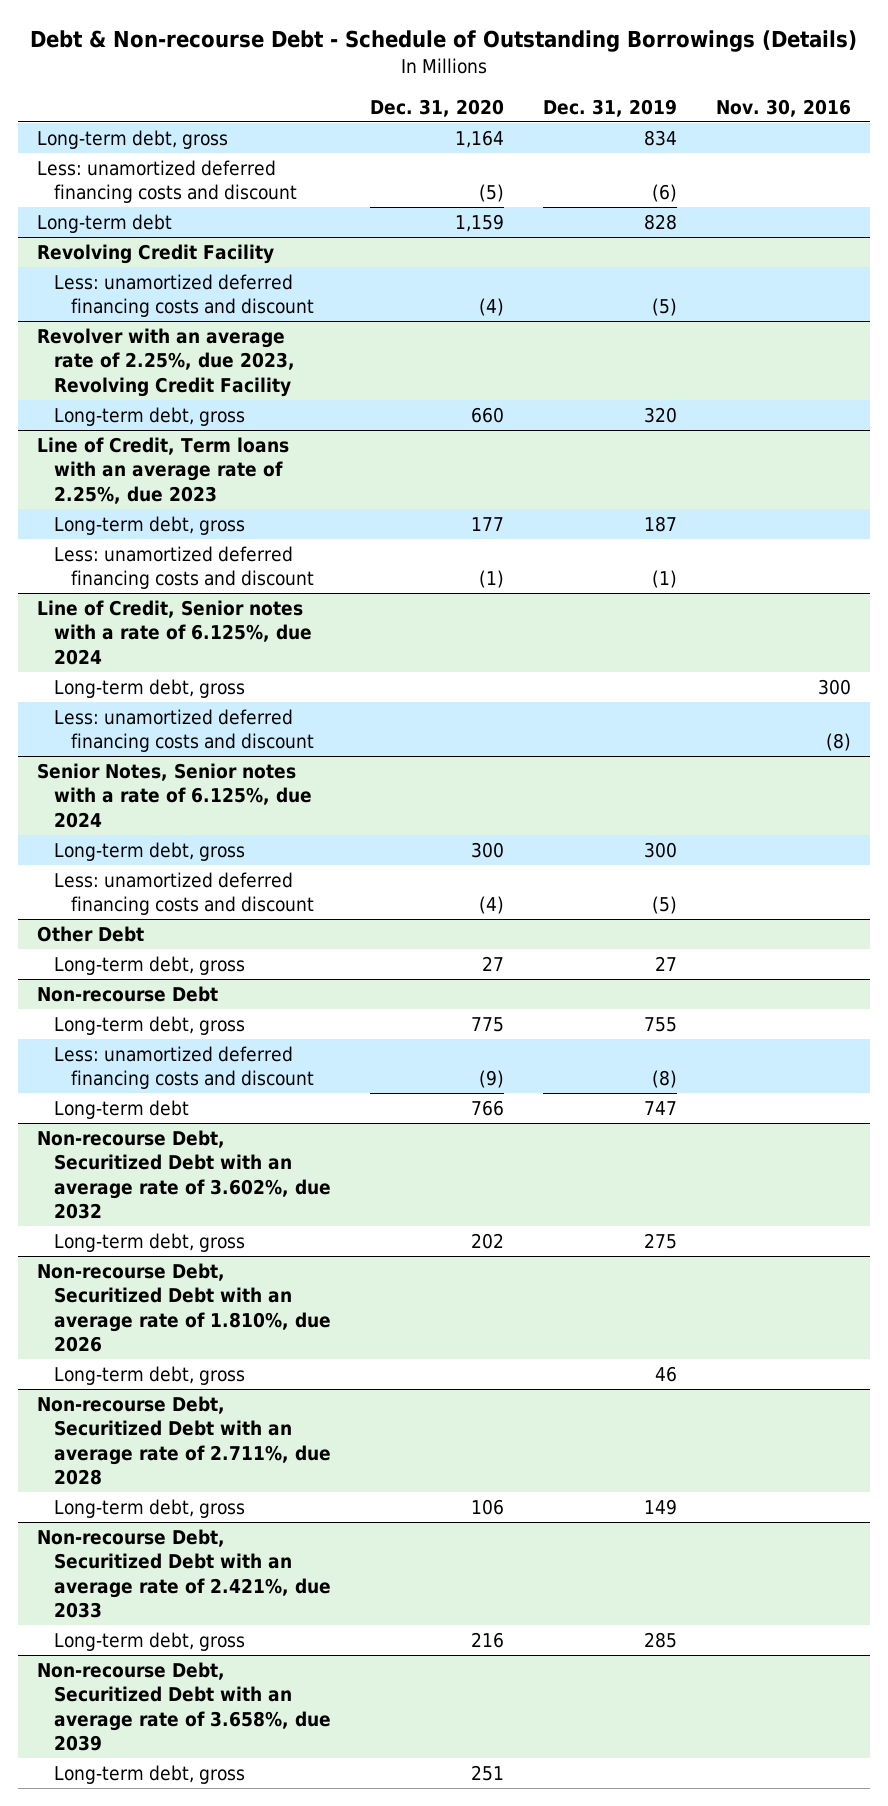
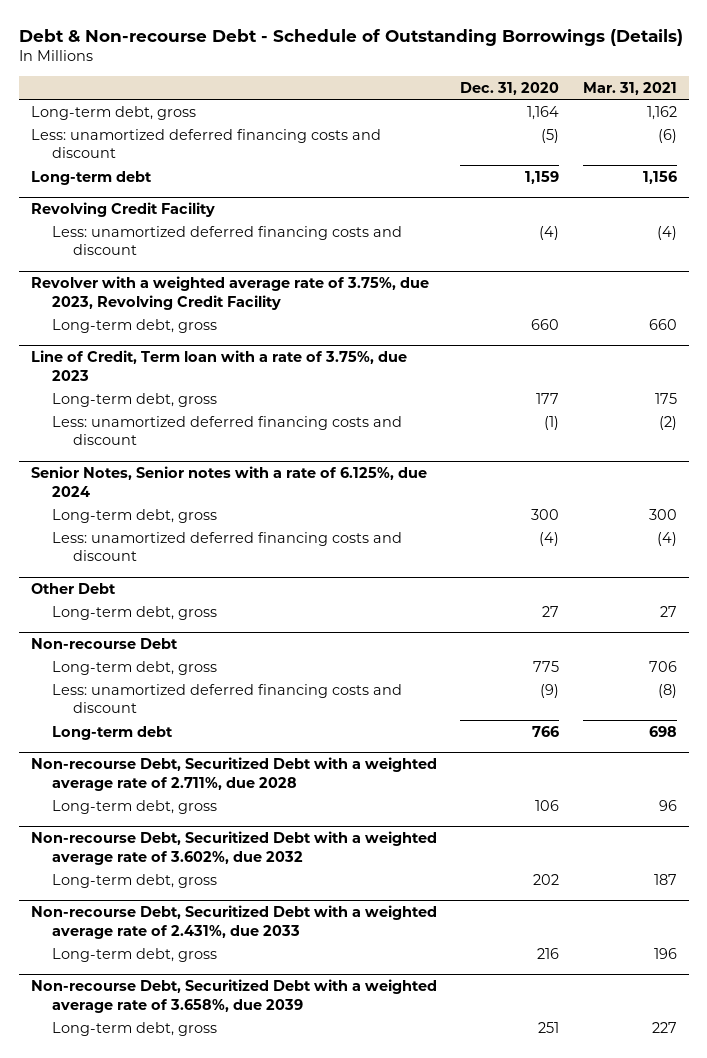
- | Dec. 31, 2020 | Dec. 31, 2019 | Nov. 30, 2016
+ | Dec. 31, 2020 | Mar. 31, 2021
- Revolver with an average rate of 2.25%, due 2023, Revolving Credit Facility
+ Revolver with a weighted average rate of 3.75%, due 2023, Revolving Credit Facility
- Line of Credit, Term loans with an average rate of 2.25%, due 2023
+ Line of Credit, Term loan with a rate of 3.75%, due 2023
- Line of Credit, Senior notes with a rate of 6.125%, due 2024
- Long-term debt, gross | | | 300
- Less: unamortized deferred financing costs and discount | | | (8)
- Non-recourse Debt, Securitized Debt with an average rate of 3.602%, due 2032
- Long-term debt, gross | 202 | 275 |
- Non-recourse Debt, Securitized Debt with an average rate of 1.810%, due 2026
- Long-term debt, gross | | 46 |
- Non-recourse Debt, Securitized Debt with an average rate of 2.711%, due 2028
+ Non-recourse Debt, Securitized Debt with a weighted average rate of 2.711%, due 2028
- Non-recourse Debt, Securitized Debt with an average rate of 2.421%, due 2033
+ Non-recourse Debt, Securitized Debt with a weighted average rate of 3.602%, due 2032
+ Long-term debt, gross | 202 | 187
+ Non-recourse Debt, Securitized Debt with a weighted average rate of 2.431%, due 2033
- Non-recourse Debt, Securitized Debt with an average rate of 3.658%, due 2039
+ Non-recourse Debt, Securitized Debt with a weighted average rate of 3.658%, due 2039

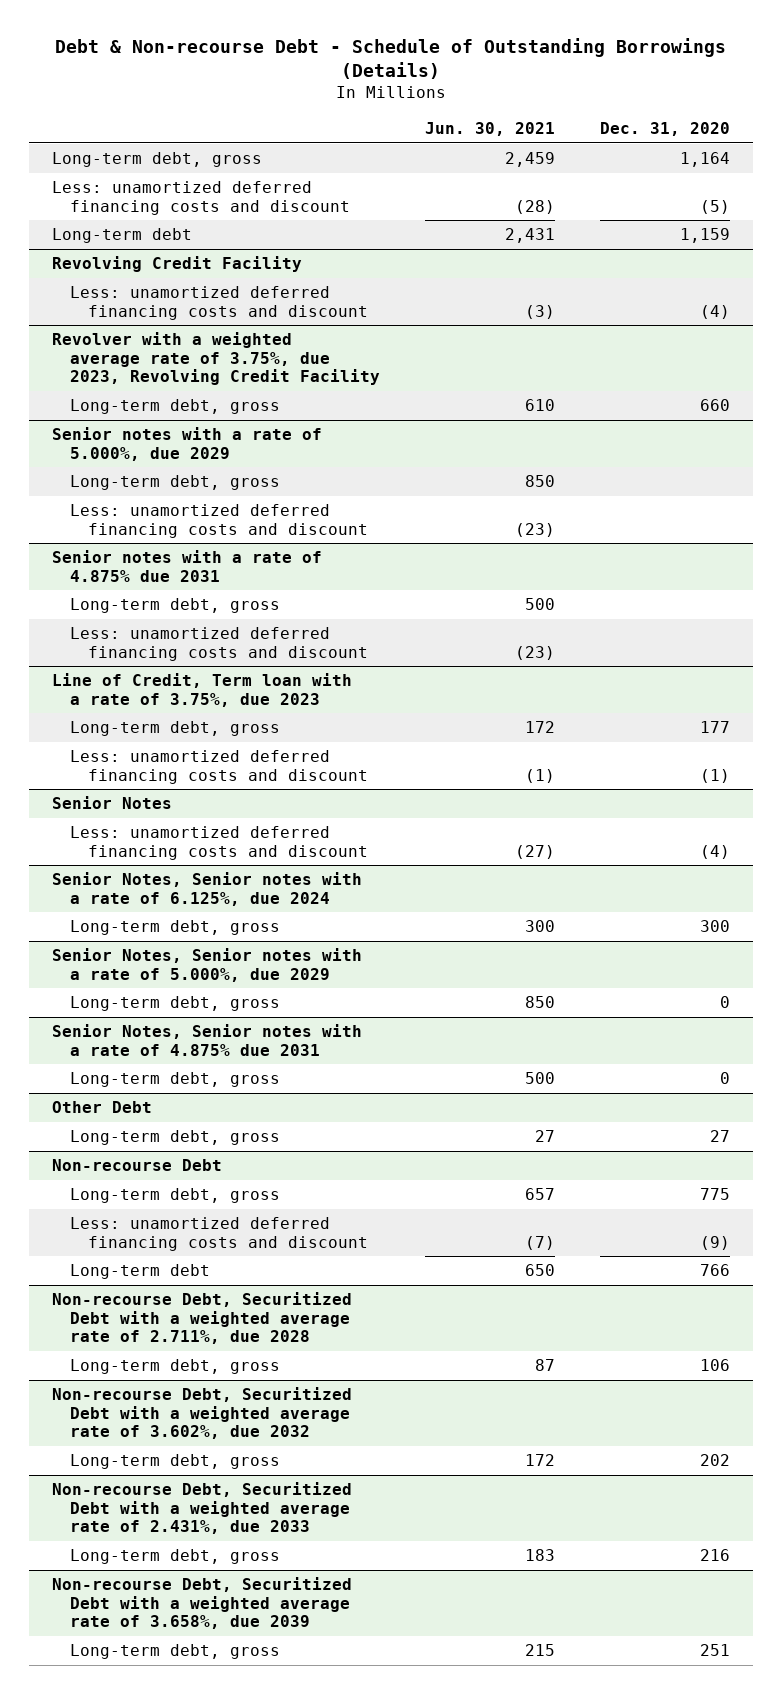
- | Dec. 31, 2020 | Mar. 31, 2021
+ | Jun. 30, 2021 | Dec. 31, 2020
+ Senior notes with a rate of 5.000%, due 2029
+ Long-term debt, gross | 850 |
+ Less: unamortized deferred financing costs and discount | (23) |
+ Senior notes with a rate of 4.875% due 2031
+ Long-term debt, gross | 500 |
+ Less: unamortized deferred financing costs and discount | (23) |
+ Senior Notes
+ Less: unamortized deferred financing costs and discount | (27) | (4)
@ Senior Notes, Senior notes with a rate of 6.125%, due 2024
- Less: unamortized deferred financing costs and discount | (4) | (4)
+ Senior Notes, Senior notes with a rate of 5.000%, due 2029
+ Long-term debt, gross | 850 | 0
+ Senior Notes, Senior notes with a rate of 4.875% due 2031
+ Long-term debt, gross | 500 | 0

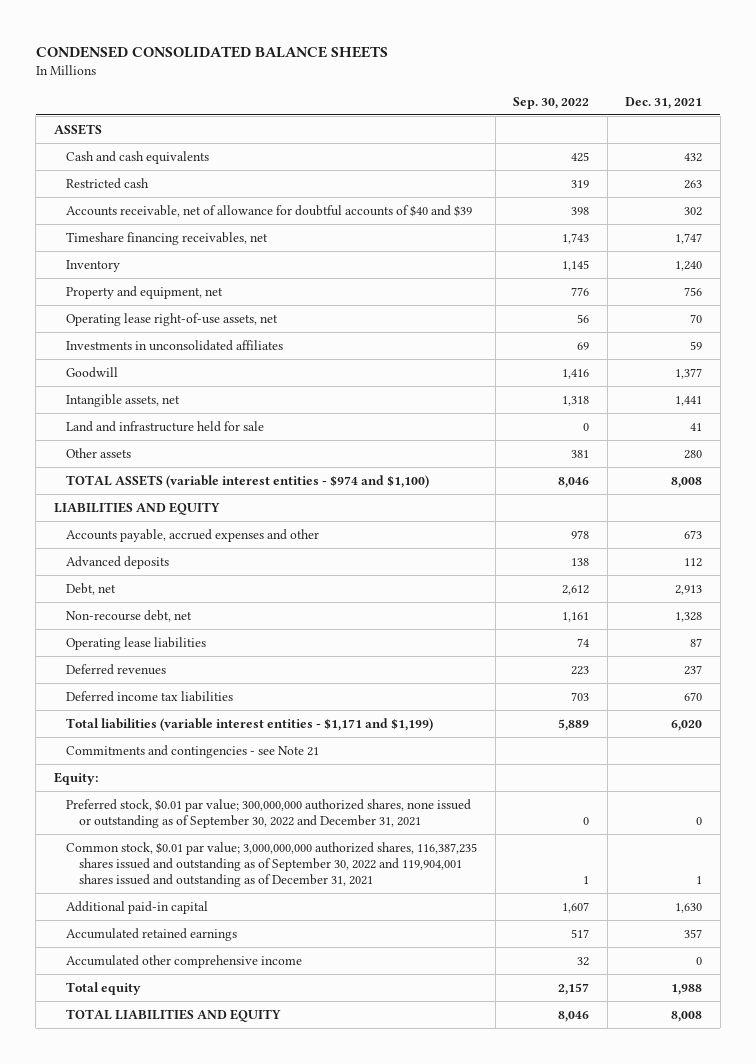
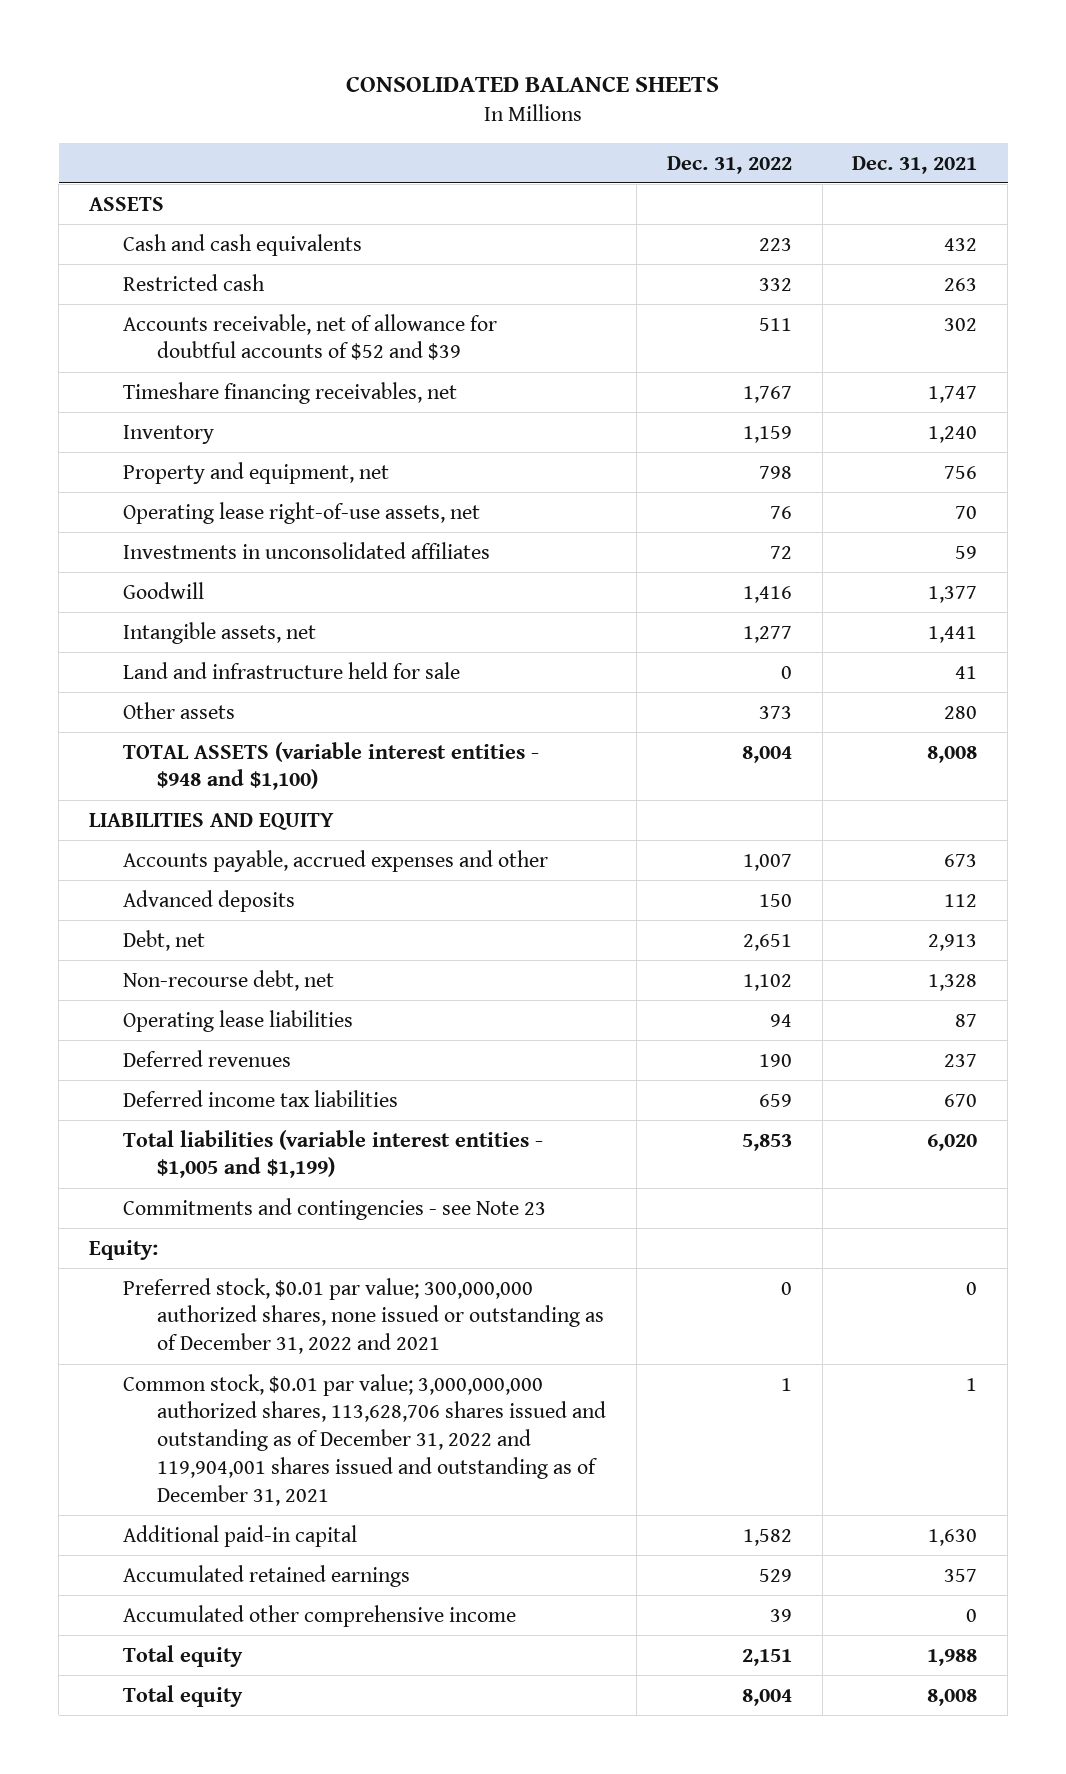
- CONDENSED CONSOLIDATED BALANCE SHEETS
+ CONSOLIDATED BALANCE SHEETS
- | Sep. 30, 2022 | Dec. 31, 2021
+ | Dec. 31, 2022 | Dec. 31, 2021
- Accounts receivable, net of allowance for doubtful accounts of $40 and $39 | 398 | 302
+ Accounts receivable, net of allowance for doubtful accounts of $52 and $39 | 511 | 302
- TOTAL ASSETS (variable interest entities - $974 and $1,100) | 8,046 | 8,008
+ TOTAL ASSETS (variable interest entities - $948 and $1,100) | 8,004 | 8,008
- Total liabilities (variable interest entities - $1,171 and $1,199) | 5,889 | 6,020
- Commitments and contingencies - see Note 21
+ Total liabilities (variable interest entities - $1,005 and $1,199) | 5,853 | 6,020
+ Commitments and contingencies - see Note 23
- Preferred stock, $0.01 par value; 300,000,000 authorized shares, none issued or outstanding as of September 30, 2022 and December 31, 2021 | 0 | 0
- Common stock, $0.01 par value; 3,000,000,000 authorized shares, 116,387,235 shares issued and outstanding as of September 30, 2022 and 119,904,001 shares issued and outstanding as of December 31, 2021 | 1 | 1
+ Preferred stock, $0.01 par value; 300,000,000 authorized shares, none issued or outstanding as of December 31, 2022 and 2021 | 0 | 0
+ Common stock, $0.01 par value; 3,000,000,000 authorized shares, 113,628,706 shares issued and outstanding as of December 31, 2022 and 119,904,001 shares issued and outstanding as of December 31, 2021 | 1 | 1
- TOTAL LIABILITIES AND EQUITY | 8,046 | 8,008
+ Total equity | 8,004 | 8,008

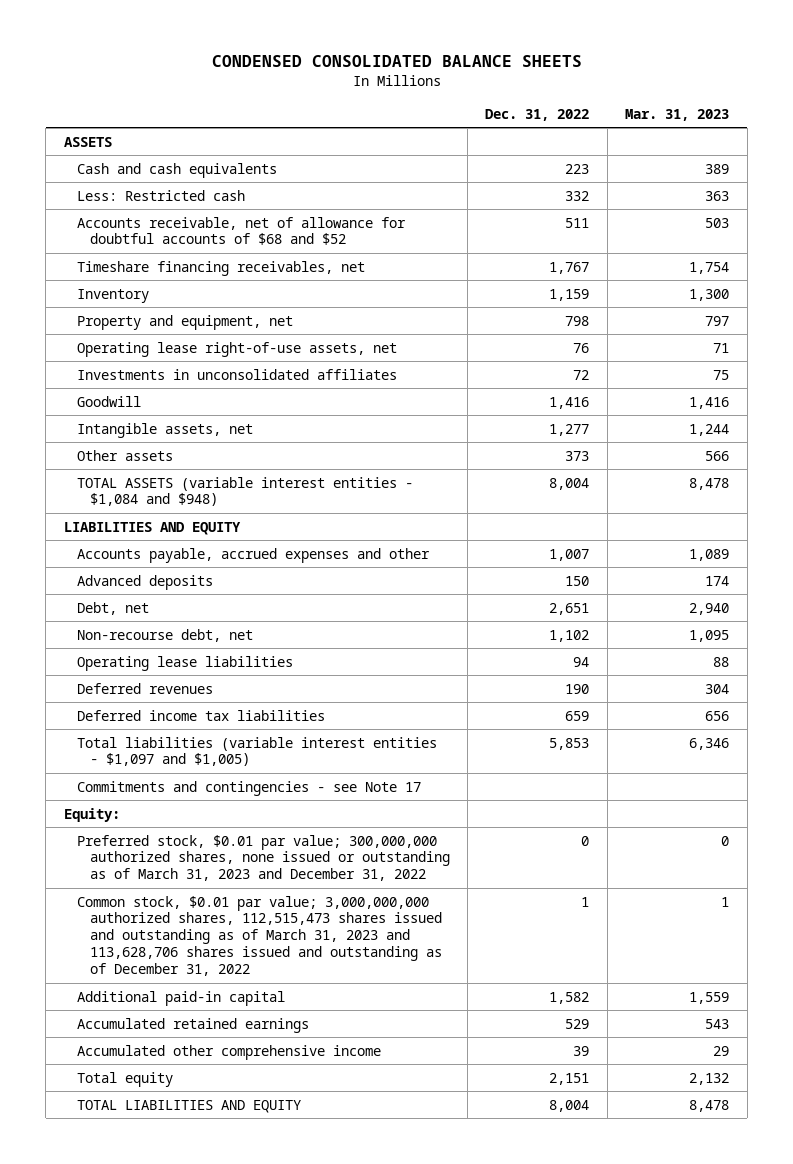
- CONSOLIDATED BALANCE SHEETS
+ CONDENSED CONSOLIDATED BALANCE SHEETS
- | Dec. 31, 2022 | Dec. 31, 2021
+ | Dec. 31, 2022 | Mar. 31, 2023
- Restricted cash | 332 | 263
- Accounts receivable, net of allowance for doubtful accounts of $52 and $39 | 511 | 302
+ Less: Restricted cash | 332 | 363
+ Accounts receivable, net of allowance for doubtful accounts of $68 and $52 | 511 | 503
- Land and infrastructure held for sale | 0 | 41
- TOTAL ASSETS (variable interest entities - $948 and $1,100) | 8,004 | 8,008
+ TOTAL ASSETS (variable interest entities - $1,084 and $948) | 8,004 | 8,478
- Total liabilities (variable interest entities - $1,005 and $1,199) | 5,853 | 6,020
- Commitments and contingencies - see Note 23
+ Total liabilities (variable interest entities - $1,097 and $1,005) | 5,853 | 6,346
+ Commitments and contingencies - see Note 17
- Preferred stock, $0.01 par value; 300,000,000 authorized shares, none issued or outstanding as of December 31, 2022 and 2021 | 0 | 0
- Common stock, $0.01 par value; 3,000,000,000 authorized shares, 113,628,706 shares issued and outstanding as of December 31, 2022 and 119,904,001 shares issued and outstanding as of December 31, 2021 | 1 | 1
+ Preferred stock, $0.01 par value; 300,000,000 authorized shares, none issued or outstanding as of March 31, 2023 and December 31, 2022 | 0 | 0
+ Common stock, $0.01 par value; 3,000,000,000 authorized shares, 112,515,473 shares issued and outstanding as of March 31, 2023 and 113,628,706 shares issued and outstanding as of December 31, 2022 | 1 | 1
- Total equity | 8,004 | 8,008
+ TOTAL LIABILITIES AND EQUITY | 8,004 | 8,478

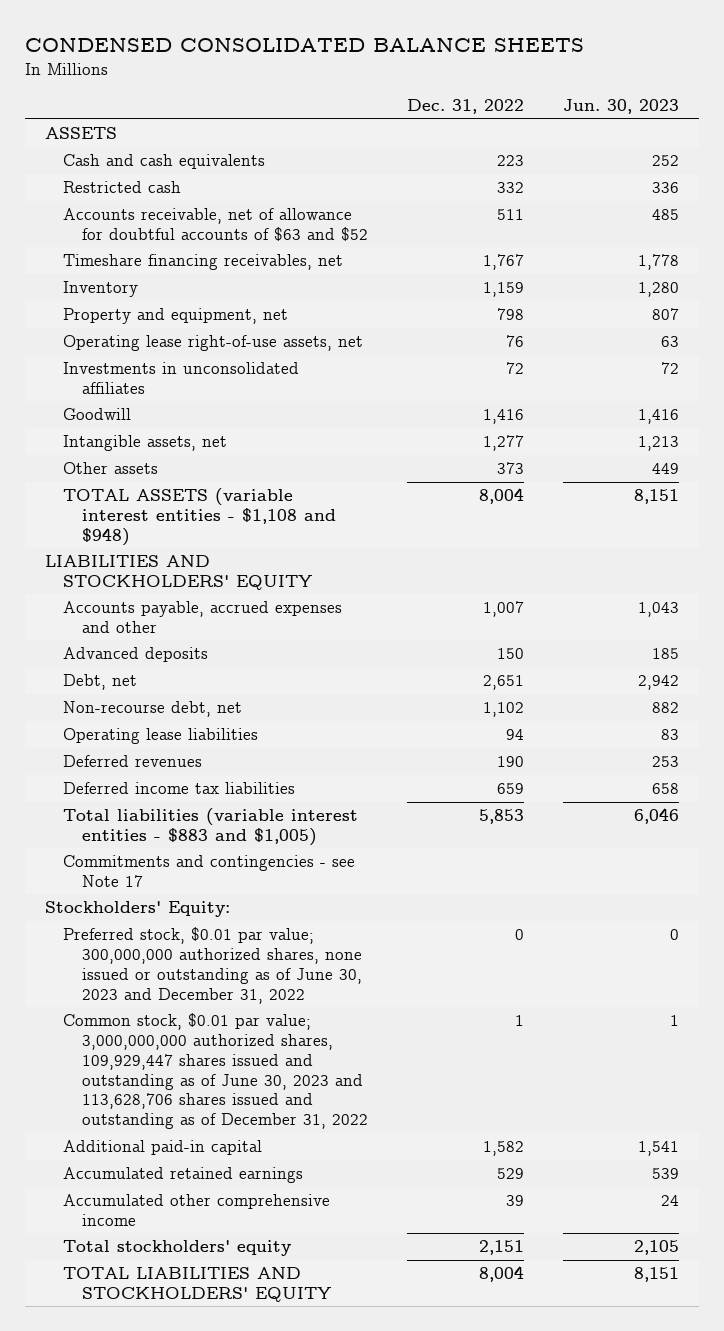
- | Dec. 31, 2022 | Mar. 31, 2023
+ | Dec. 31, 2022 | Jun. 30, 2023
- Less: Restricted cash | 332 | 363
- Accounts receivable, net of allowance for doubtful accounts of $68 and $52 | 511 | 503
+ Restricted cash | 332 | 336
+ Accounts receivable, net of allowance for doubtful accounts of $63 and $52 | 511 | 485
- TOTAL ASSETS (variable interest entities - $1,084 and $948) | 8,004 | 8,478
- LIABILITIES AND EQUITY
+ TOTAL ASSETS (variable interest entities - $1,108 and $948) | 8,004 | 8,151
+ LIABILITIES AND STOCKHOLDERS' EQUITY
- Total liabilities (variable interest entities - $1,097 and $1,005) | 5,853 | 6,346
+ Total liabilities (variable interest entities - $883 and $1,005) | 5,853 | 6,046
- Equity:
- Preferred stock, $0.01 par value; 300,000,000 authorized shares, none issued or outstanding as of March 31, 2023 and December 31, 2022 | 0 | 0
- Common stock, $0.01 par value; 3,000,000,000 authorized shares, 112,515,473 shares issued and outstanding as of March 31, 2023 and 113,628,706 shares issued and outstanding as of December 31, 2022 | 1 | 1
+ Stockholders' Equity:
+ Preferred stock, $0.01 par value; 300,000,000 authorized shares, none issued or outstanding as of June 30, 2023 and December 31, 2022 | 0 | 0
+ Common stock, $0.01 par value; 3,000,000,000 authorized shares, 109,929,447 shares issued and outstanding as of June 30, 2023 and 113,628,706 shares issued and outstanding as of December 31, 2022 | 1 | 1
- Total equity | 2,151 | 2,132
- TOTAL LIABILITIES AND EQUITY | 8,004 | 8,478
+ Total stockholders' equity | 2,151 | 2,105
+ TOTAL LIABILITIES AND STOCKHOLDERS' EQUITY | 8,004 | 8,151

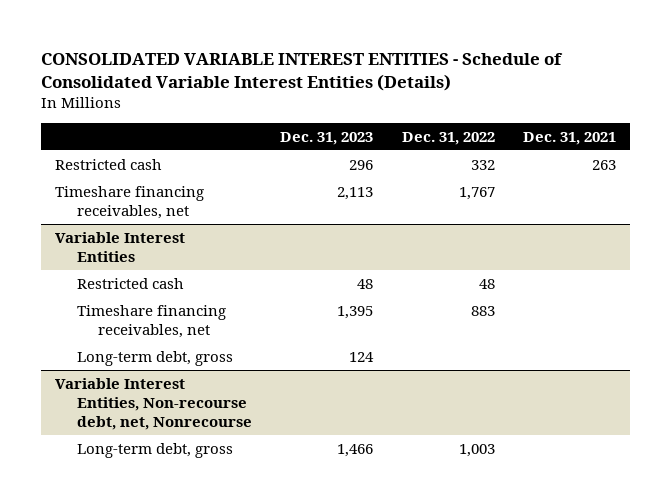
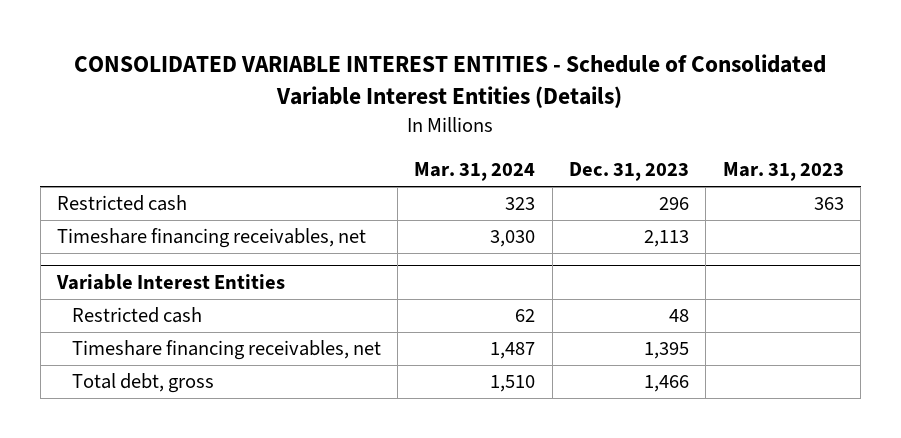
- | Dec. 31, 2023 | Dec. 31, 2022 | Dec. 31, 2021
+ | Mar. 31, 2024 | Dec. 31, 2023 | Mar. 31, 2023
@ Variable Interest Entities
- Long-term debt, gross | 124 | |
- Variable Interest Entities, Non-recourse debt, net, Nonrecourse
- Long-term debt, gross | 1,466 | 1,003 |
@ Variable Interest Entities
+ Total debt, gross | 1,510 | 1,466 |

